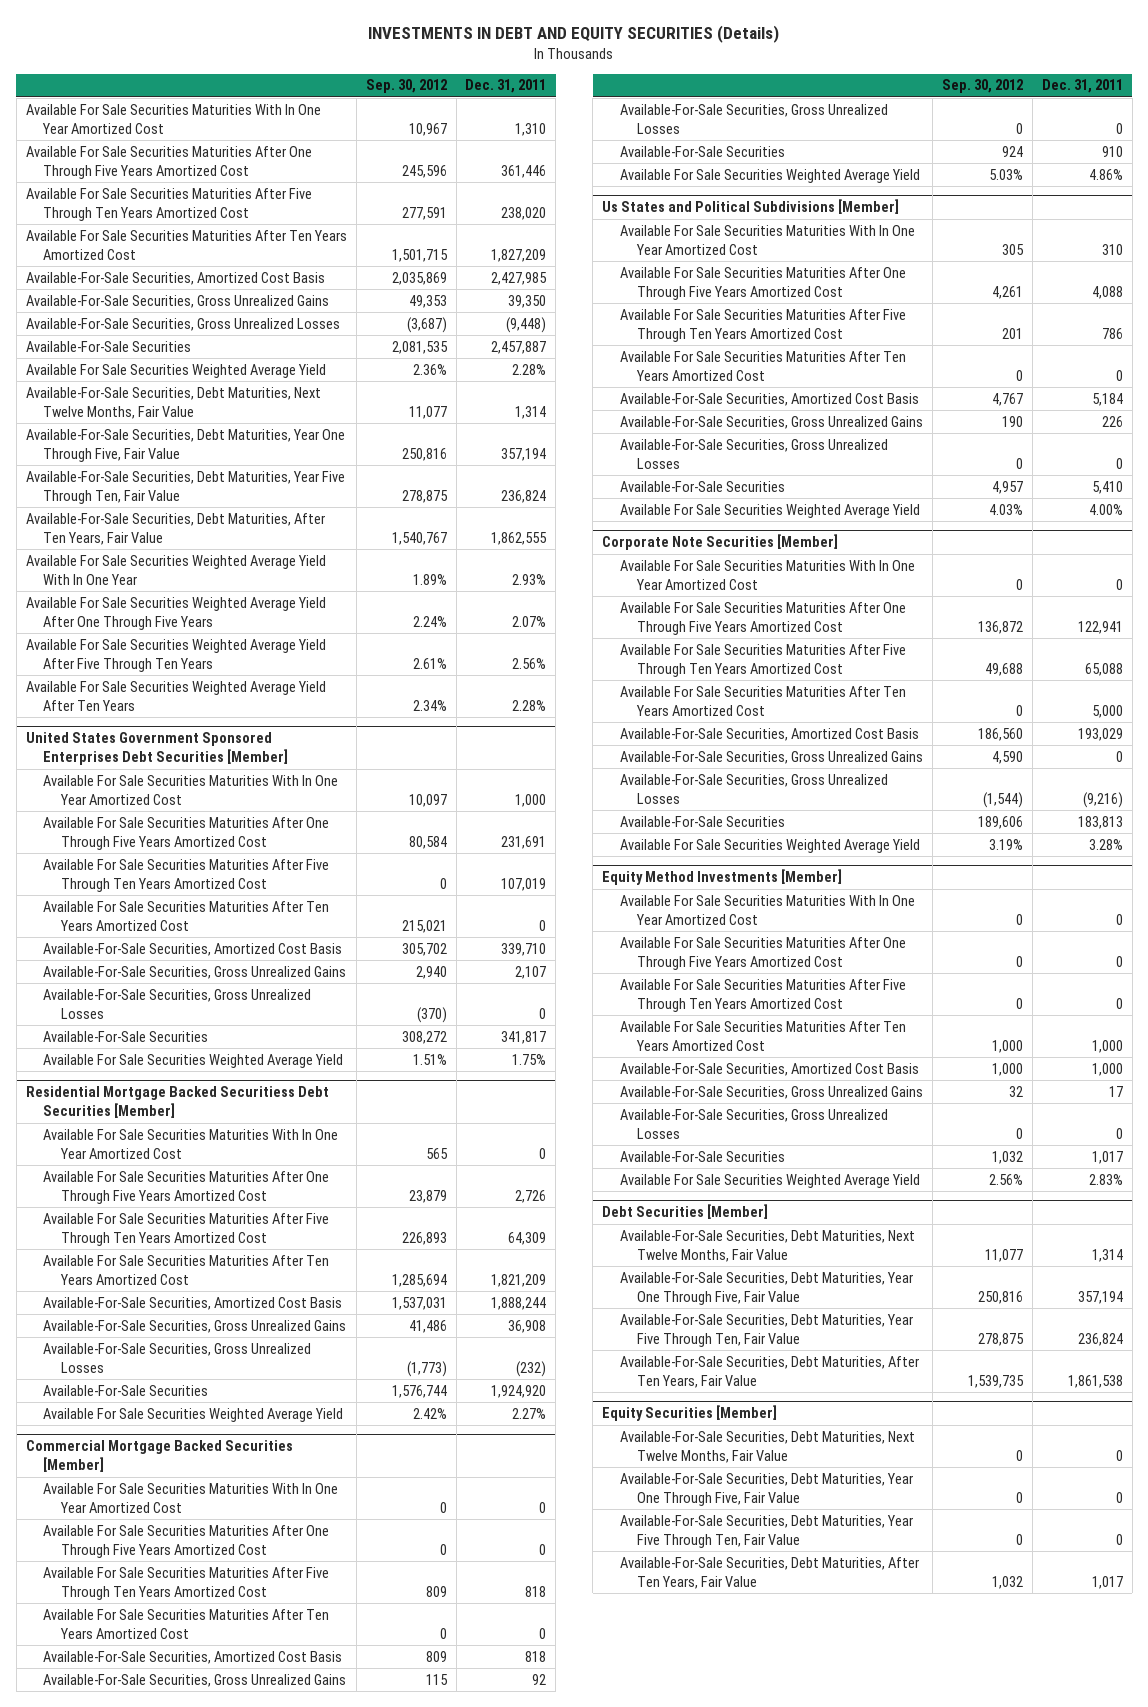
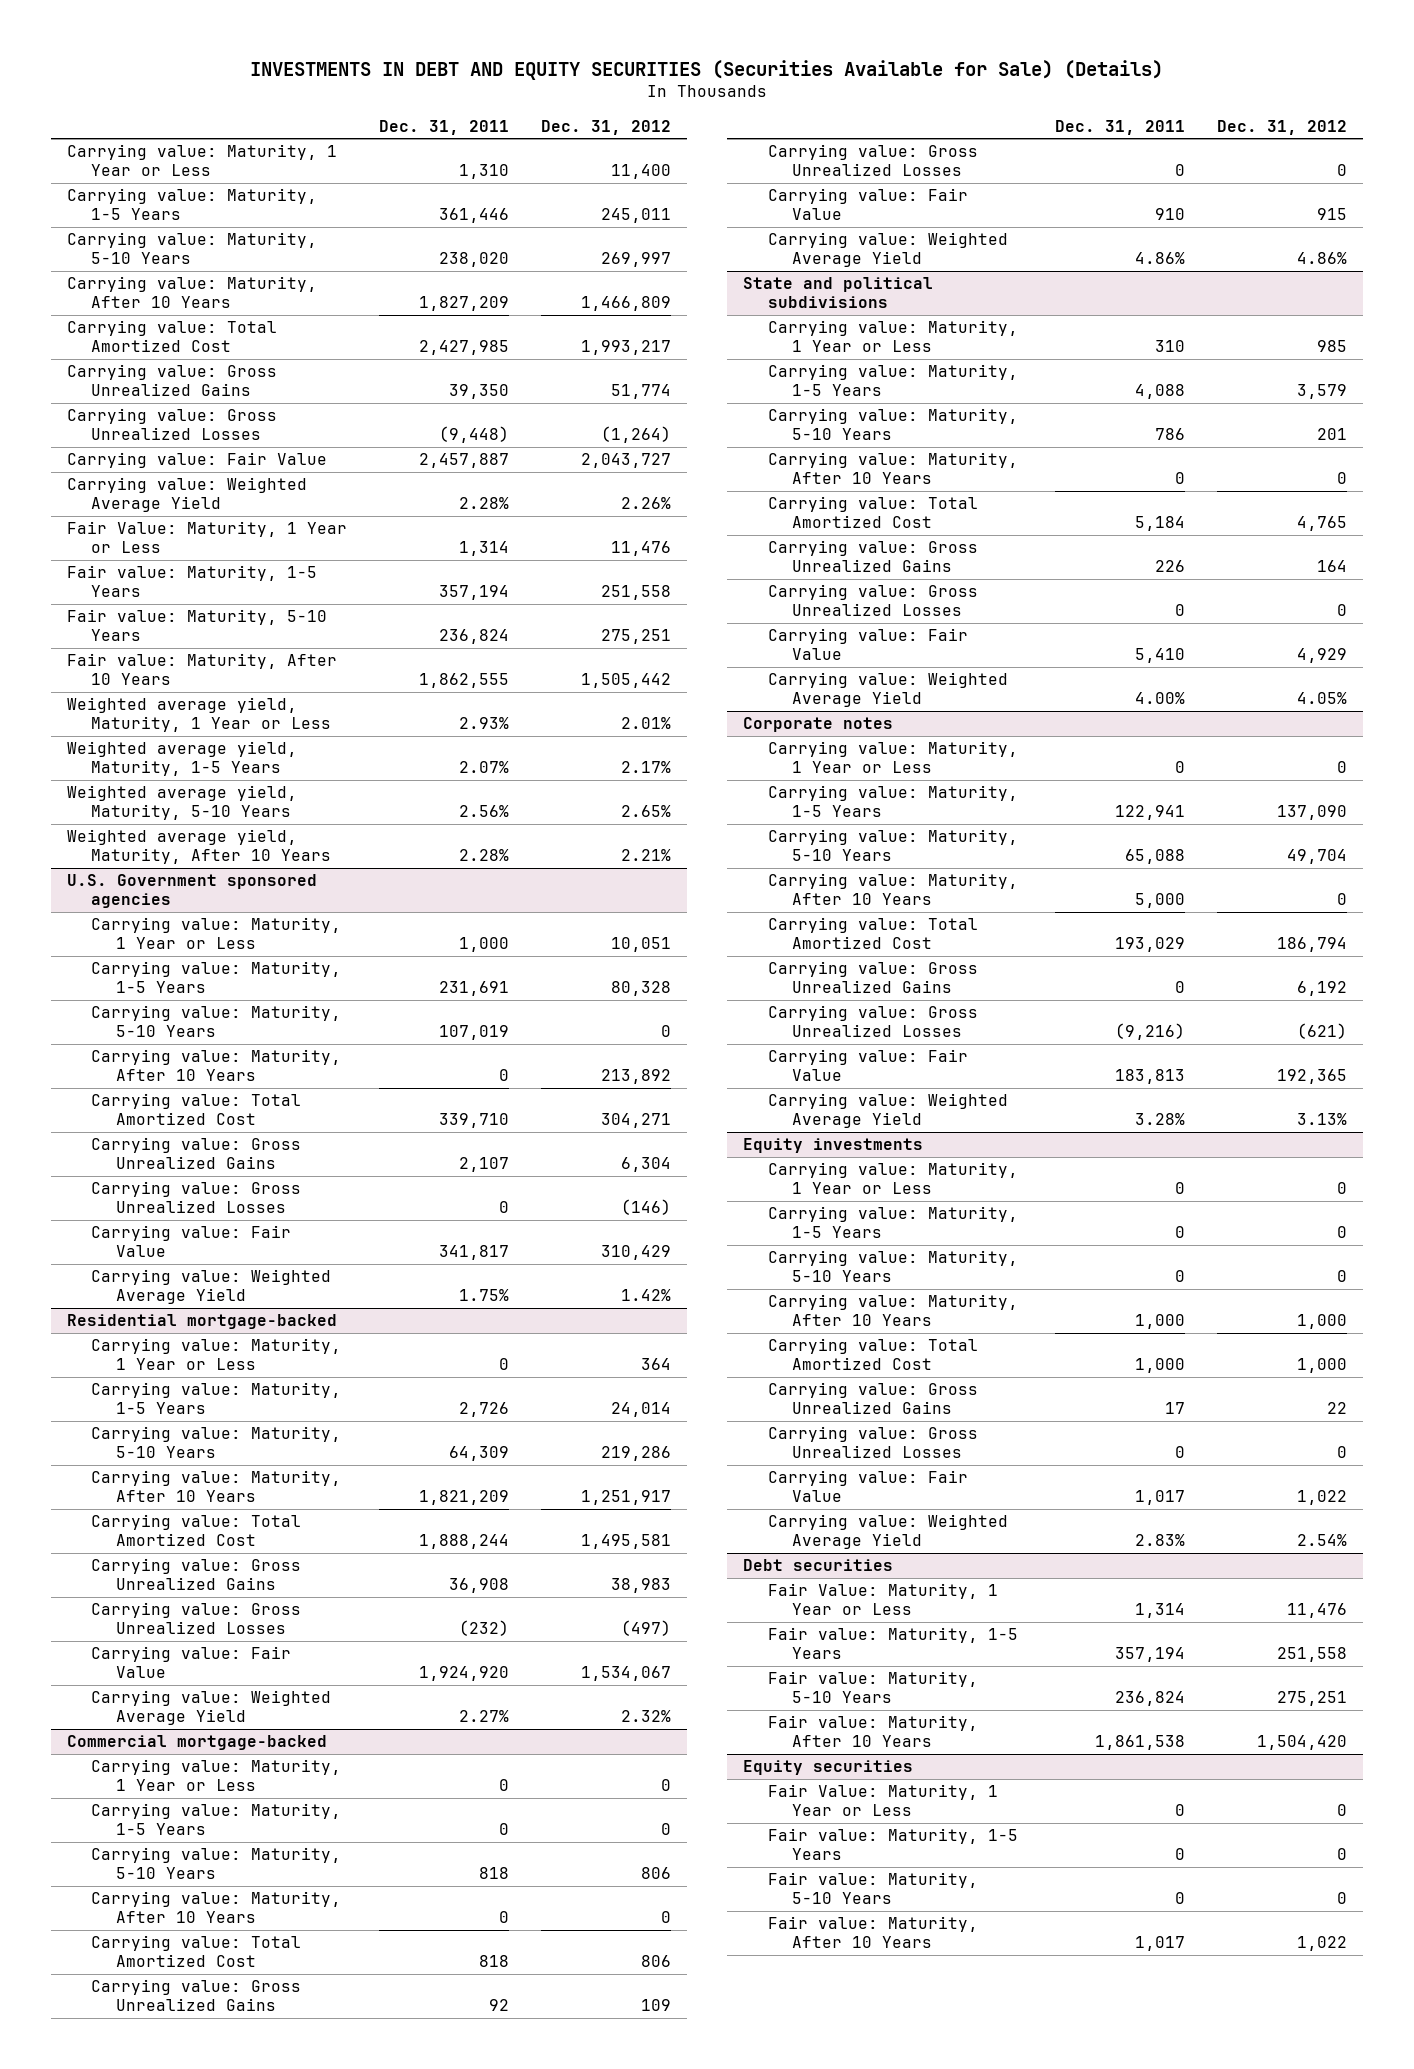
- INVESTMENTS IN DEBT AND EQUITY SECURITIES (Details)
+ INVESTMENTS IN DEBT AND EQUITY SECURITIES (Securities Available for Sale) (Details)
- | Sep. 30, 2012 | Dec. 31, 2011
+ | Dec. 31, 2011 | Dec. 31, 2012
- Available For Sale Securities Maturities With In One Year Amortized Cost | 10,967 | 1,310
- Available For Sale Securities Maturities After One Through Five Years Amortized Cost | 245,596 | 361,446
- Available For Sale Securities Maturities After Five Through Ten Years Amortized Cost | 277,591 | 238,020
- Available For Sale Securities Maturities After Ten Years Amortized Cost | 1,501,715 | 1,827,209
- Available-For-Sale Securities, Amortized Cost Basis | 2,035,869 | 2,427,985
- Available-For-Sale Securities, Gross Unrealized Gains | 49,353 | 39,350
- Available-For-Sale Securities, Gross Unrealized Losses | (3,687) | (9,448)
- Available-For-Sale Securities | 2,081,535 | 2,457,887
- Available For Sale Securities Weighted Average Yield | 2.36% | 2.28%
- Available-For-Sale Securities, Debt Maturities, Next Twelve Months, Fair Value | 11,077 | 1,314
- Available-For-Sale Securities, Debt Maturities, Year One Through Five, Fair Value | 250,816 | 357,194
- Available-For-Sale Securities, Debt Maturities, Year Five Through Ten, Fair Value | 278,875 | 236,824
- Available-For-Sale Securities, Debt Maturities, After Ten Years, Fair Value | 1,540,767 | 1,862,555
- Available For Sale Securities Weighted Average Yield With In One Year | 1.89% | 2.93%
- Available For Sale Securities Weighted Average Yield After One Through Five Years | 2.24% | 2.07%
- Available For Sale Securities Weighted Average Yield After Five Through Ten Years | 2.61% | 2.56%
- Available For Sale Securities Weighted Average Yield After Ten Years | 2.34% | 2.28%
- United States Government Sponsored Enterprises Debt Securities [Member]
- Available For Sale Securities Maturities With In One Year Amortized Cost | 10,097 | 1,000
- Available For Sale Securities Maturities After One Through Five Years Amortized Cost | 80,584 | 231,691
- Available For Sale Securities Maturities After Five Through Ten Years Amortized Cost | 0 | 107,019
- Available For Sale Securities Maturities After Ten Years Amortized Cost | 215,021 | 0
- Available-For-Sale Securities, Amortized Cost Basis | 305,702 | 339,710
- Available-For-Sale Securities, Gross Unrealized Gains | 2,940 | 2,107
- Available-For-Sale Securities, Gross Unrealized Losses | (370) | 0
- Available-For-Sale Securities | 308,272 | 341,817
- Available For Sale Securities Weighted Average Yield | 1.51% | 1.75%
- Residential Mortgage Backed Securitiess Debt Securities [Member]
- Available For Sale Securities Maturities With In One Year Amortized Cost | 565 | 0
- Available For Sale Securities Maturities After One Through Five Years Amortized Cost | 23,879 | 2,726
- Available For Sale Securities Maturities After Five Through Ten Years Amortized Cost | 226,893 | 64,309
- Available For Sale Securities Maturities After Ten Years Amortized Cost | 1,285,694 | 1,821,209
- Available-For-Sale Securities, Amortized Cost Basis | 1,537,031 | 1,888,244
- Available-For-Sale Securities, Gross Unrealized Gains | 41,486 | 36,908
- Available-For-Sale Securities, Gross Unrealized Losses | (1,773) | (232)
- Available-For-Sale Securities | 1,576,744 | 1,924,920
- Available For Sale Securities Weighted Average Yield | 2.42% | 2.27%
- Commercial Mortgage Backed Securities [Member]
- Available For Sale Securities Maturities With In One Year Amortized Cost | 0 | 0
- Available For Sale Securities Maturities After One Through Five Years Amortized Cost | 0 | 0
- Available For Sale Securities Maturities After Five Through Ten Years Amortized Cost | 809 | 818
- Available For Sale Securities Maturities After Ten Years Amortized Cost | 0 | 0
- Available-For-Sale Securities, Amortized Cost Basis | 809 | 818
- Available-For-Sale Securities, Gross Unrealized Gains | 115 | 92
- Available-For-Sale Securities, Gross Unrealized Losses | 0 | 0
- Available-For-Sale Securities | 924 | 910
- Available For Sale Securities Weighted Average Yield | 5.03% | 4.86%
- Us States and Political Subdivisions [Member]
- Available For Sale Securities Maturities With In One Year Amortized Cost | 305 | 310
- Available For Sale Securities Maturities After One Through Five Years Amortized Cost | 4,261 | 4,088
- Available For Sale Securities Maturities After Five Through Ten Years Amortized Cost | 201 | 786
- Available For Sale Securities Maturities After Ten Years Amortized Cost | 0 | 0
- Available-For-Sale Securities, Amortized Cost Basis | 4,767 | 5,184
- Available-For-Sale Securities, Gross Unrealized Gains | 190 | 226
- Available-For-Sale Securities, Gross Unrealized Losses | 0 | 0
- Available-For-Sale Securities | 4,957 | 5,410
- Available For Sale Securities Weighted Average Yield | 4.03% | 4.00%
- Corporate Note Securities [Member]
- Available For Sale Securities Maturities With In One Year Amortized Cost | 0 | 0
- Available For Sale Securities Maturities After One Through Five Years Amortized Cost | 136,872 | 122,941
- Available For Sale Securities Maturities After Five Through Ten Years Amortized Cost | 49,688 | 65,088
- Available For Sale Securities Maturities After Ten Years Amortized Cost | 0 | 5,000
- Available-For-Sale Securities, Amortized Cost Basis | 186,560 | 193,029
- Available-For-Sale Securities, Gross Unrealized Gains | 4,590 | 0
- Available-For-Sale Securities, Gross Unrealized Losses | (1,544) | (9,216)
- Available-For-Sale Securities | 189,606 | 183,813
- Available For Sale Securities Weighted Average Yield | 3.19% | 3.28%
- Equity Method Investments [Member]
- Available For Sale Securities Maturities With In One Year Amortized Cost | 0 | 0
- Available For Sale Securities Maturities After One Through Five Years Amortized Cost | 0 | 0
- Available For Sale Securities Maturities After Five Through Ten Years Amortized Cost | 0 | 0
- Available For Sale Securities Maturities After Ten Years Amortized Cost | 1,000 | 1,000
- Available-For-Sale Securities, Amortized Cost Basis | 1,000 | 1,000
- Available-For-Sale Securities, Gross Unrealized Gains | 32 | 17
- Available-For-Sale Securities, Gross Unrealized Losses | 0 | 0
- Available-For-Sale Securities | 1,032 | 1,017
- Available For Sale Securities Weighted Average Yield | 2.56% | 2.83%
- Debt Securities [Member]
- Available-For-Sale Securities, Debt Maturities, Next Twelve Months, Fair Value | 11,077 | 1,314
- Available-For-Sale Securities, Debt Maturities, Year One Through Five, Fair Value | 250,816 | 357,194
- Available-For-Sale Securities, Debt Maturities, Year Five Through Ten, Fair Value | 278,875 | 236,824
- Available-For-Sale Securities, Debt Maturities, After Ten Years, Fair Value | 1,539,735 | 1,861,538
- Equity Securities [Member]
- Available-For-Sale Securities, Debt Maturities, Next Twelve Months, Fair Value | 0 | 0
- Available-For-Sale Securities, Debt Maturities, Year One Through Five, Fair Value | 0 | 0
- Available-For-Sale Securities, Debt Maturities, Year Five Through Ten, Fair Value | 0 | 0
- Available-For-Sale Securities, Debt Maturities, After Ten Years, Fair Value | 1,032 | 1,017
+ Carrying value: Maturity, 1 Year or Less | 1,310 | 11,400
+ Carrying value: Maturity, 1-5 Years | 361,446 | 245,011
+ Carrying value: Maturity, 5-10 Years | 238,020 | 269,997
+ Carrying value: Maturity, After 10 Years | 1,827,209 | 1,466,809
+ Carrying value: Total Amortized Cost | 2,427,985 | 1,993,217
+ Carrying value: Gross Unrealized Gains | 39,350 | 51,774
+ Carrying value: Gross Unrealized Losses | (9,448) | (1,264)
+ Carrying value: Fair Value | 2,457,887 | 2,043,727
+ Carrying value: Weighted Average Yield | 2.28% | 2.26%
+ Fair Value: Maturity, 1 Year or Less | 1,314 | 11,476
+ Fair value: Maturity, 1-5 Years | 357,194 | 251,558
+ Fair value: Maturity, 5-10 Years | 236,824 | 275,251
+ Fair value: Maturity, After 10 Years | 1,862,555 | 1,505,442
+ Weighted average yield, Maturity, 1 Year or Less | 2.93% | 2.01%
+ Weighted average yield, Maturity, 1-5 Years | 2.07% | 2.17%
+ Weighted average yield, Maturity, 5-10 Years | 2.56% | 2.65%
+ Weighted average yield, Maturity, After 10 Years | 2.28% | 2.21%
+ U.S. Government sponsored agencies
+ Carrying value: Maturity, 1 Year or Less | 1,000 | 10,051
+ Carrying value: Maturity, 1-5 Years | 231,691 | 80,328
+ Carrying value: Maturity, 5-10 Years | 107,019 | 0
+ Carrying value: Maturity, After 10 Years | 0 | 213,892
+ Carrying value: Total Amortized Cost | 339,710 | 304,271
+ Carrying value: Gross Unrealized Gains | 2,107 | 6,304
+ Carrying value: Gross Unrealized Losses | 0 | (146)
+ Carrying value: Fair Value | 341,817 | 310,429
+ Carrying value: Weighted Average Yield | 1.75% | 1.42%
+ Residential mortgage-backed
+ Carrying value: Maturity, 1 Year or Less | 0 | 364
+ Carrying value: Maturity, 1-5 Years | 2,726 | 24,014
+ Carrying value: Maturity, 5-10 Years | 64,309 | 219,286
+ Carrying value: Maturity, After 10 Years | 1,821,209 | 1,251,917
+ Carrying value: Total Amortized Cost | 1,888,244 | 1,495,581
+ Carrying value: Gross Unrealized Gains | 36,908 | 38,983
+ Carrying value: Gross Unrealized Losses | (232) | (497)
+ Carrying value: Fair Value | 1,924,920 | 1,534,067
+ Carrying value: Weighted Average Yield | 2.27% | 2.32%
+ Commercial mortgage-backed
+ Carrying value: Maturity, 1 Year or Less | 0 | 0
+ Carrying value: Maturity, 1-5 Years | 0 | 0
+ Carrying value: Maturity, 5-10 Years | 818 | 806
+ Carrying value: Maturity, After 10 Years | 0 | 0
+ Carrying value: Total Amortized Cost | 818 | 806
+ Carrying value: Gross Unrealized Gains | 92 | 109
+ Carrying value: Gross Unrealized Losses | 0 | 0
+ Carrying value: Fair Value | 910 | 915
+ Carrying value: Weighted Average Yield | 4.86% | 4.86%
+ State and political subdivisions
+ Carrying value: Maturity, 1 Year or Less | 310 | 985
+ Carrying value: Maturity, 1-5 Years | 4,088 | 3,579
+ Carrying value: Maturity, 5-10 Years | 786 | 201
+ Carrying value: Maturity, After 10 Years | 0 | 0
+ Carrying value: Total Amortized Cost | 5,184 | 4,765
+ Carrying value: Gross Unrealized Gains | 226 | 164
+ Carrying value: Gross Unrealized Losses | 0 | 0
+ Carrying value: Fair Value | 5,410 | 4,929
+ Carrying value: Weighted Average Yield | 4.00% | 4.05%
+ Corporate notes
+ Carrying value: Maturity, 1 Year or Less | 0 | 0
+ Carrying value: Maturity, 1-5 Years | 122,941 | 137,090
+ Carrying value: Maturity, 5-10 Years | 65,088 | 49,704
+ Carrying value: Maturity, After 10 Years | 5,000 | 0
+ Carrying value: Total Amortized Cost | 193,029 | 186,794
+ Carrying value: Gross Unrealized Gains | 0 | 6,192
+ Carrying value: Gross Unrealized Losses | (9,216) | (621)
+ Carrying value: Fair Value | 183,813 | 192,365
+ Carrying value: Weighted Average Yield | 3.28% | 3.13%
+ Equity investments
+ Carrying value: Maturity, 1 Year or Less | 0 | 0
+ Carrying value: Maturity, 1-5 Years | 0 | 0
+ Carrying value: Maturity, 5-10 Years | 0 | 0
+ Carrying value: Maturity, After 10 Years | 1,000 | 1,000
+ Carrying value: Total Amortized Cost | 1,000 | 1,000
+ Carrying value: Gross Unrealized Gains | 17 | 22
+ Carrying value: Gross Unrealized Losses | 0 | 0
+ Carrying value: Fair Value | 1,017 | 1,022
+ Carrying value: Weighted Average Yield | 2.83% | 2.54%
+ Debt securities
+ Fair Value: Maturity, 1 Year or Less | 1,314 | 11,476
+ Fair value: Maturity, 1-5 Years | 357,194 | 251,558
+ Fair value: Maturity, 5-10 Years | 236,824 | 275,251
+ Fair value: Maturity, After 10 Years | 1,861,538 | 1,504,420
+ Equity securities
+ Fair Value: Maturity, 1 Year or Less | 0 | 0
+ Fair value: Maturity, 1-5 Years | 0 | 0
+ Fair value: Maturity, 5-10 Years | 0 | 0
+ Fair value: Maturity, After 10 Years | 1,017 | 1,022

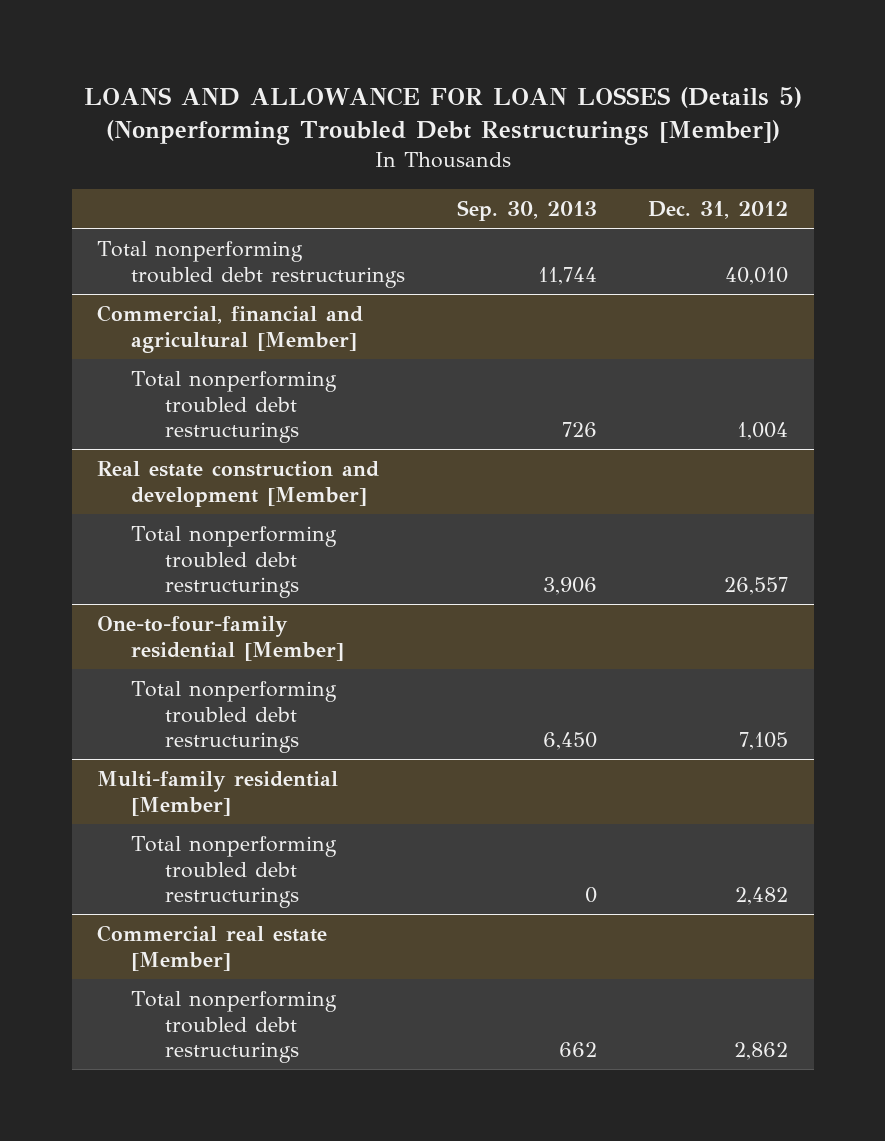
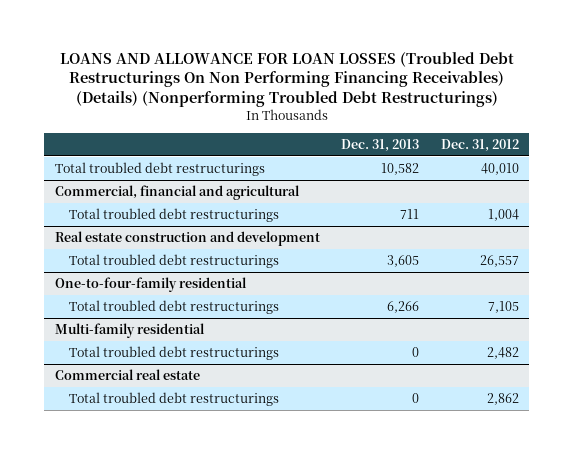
- LOANS AND ALLOWANCE FOR LOAN LOSSES (Details 5) (Nonperforming Troubled Debt Restructurings [Member])
+ LOANS AND ALLOWANCE FOR LOAN LOSSES (Troubled Debt Restructurings On Non Performing Financing Receivables) (Details) (Nonperforming Troubled Debt Restructurings)
- | Sep. 30, 2013 | Dec. 31, 2012
+ | Dec. 31, 2013 | Dec. 31, 2012
- Total nonperforming troubled debt restructurings | 11,744 | 40,010
- Commercial, financial and agricultural [Member]
- Total nonperforming troubled debt restructurings | 726 | 1,004
- Real estate construction and development [Member]
- Total nonperforming troubled debt restructurings | 3,906 | 26,557
- One-to-four-family residential [Member]
- Total nonperforming troubled debt restructurings | 6,450 | 7,105
- Multi-family residential [Member]
- Total nonperforming troubled debt restructurings | 0 | 2,482
- Commercial real estate [Member]
- Total nonperforming troubled debt restructurings | 662 | 2,862
+ Total troubled debt restructurings | 10,582 | 40,010
+ Commercial, financial and agricultural
+ Total troubled debt restructurings | 711 | 1,004
+ Real estate construction and development
+ Total troubled debt restructurings | 3,605 | 26,557
+ One-to-four-family residential
+ Total troubled debt restructurings | 6,266 | 7,105
+ Multi-family residential
+ Total troubled debt restructurings | 0 | 2,482
+ Commercial real estate
+ Total troubled debt restructurings | 0 | 2,862

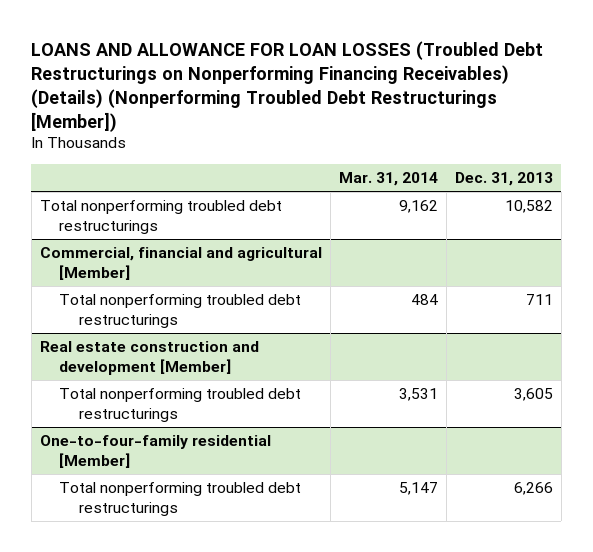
- LOANS AND ALLOWANCE FOR LOAN LOSSES (Troubled Debt Restructurings On Non Performing Financing Receivables) (Details) (Nonperforming Troubled Debt Restructurings)
+ LOANS AND ALLOWANCE FOR LOAN LOSSES (Troubled Debt Restructurings on Nonperforming Financing Receivables) (Details) (Nonperforming Troubled Debt Restructurings [Member])
- | Dec. 31, 2013 | Dec. 31, 2012
+ | Mar. 31, 2014 | Dec. 31, 2013
- Total troubled debt restructurings | 10,582 | 40,010
- Commercial, financial and agricultural
- Total troubled debt restructurings | 711 | 1,004
- Real estate construction and development
- Total troubled debt restructurings | 3,605 | 26,557
- One-to-four-family residential
- Total troubled debt restructurings | 6,266 | 7,105
- Multi-family residential
- Total troubled debt restructurings | 0 | 2,482
- Commercial real estate
- Total troubled debt restructurings | 0 | 2,862
+ Total nonperforming troubled debt restructurings | 9,162 | 10,582
+ Commercial, financial and agricultural [Member]
+ Total nonperforming troubled debt restructurings | 484 | 711
+ Real estate construction and development [Member]
+ Total nonperforming troubled debt restructurings | 3,531 | 3,605
+ One-to-four-family residential [Member]
+ Total nonperforming troubled debt restructurings | 5,147 | 6,266

